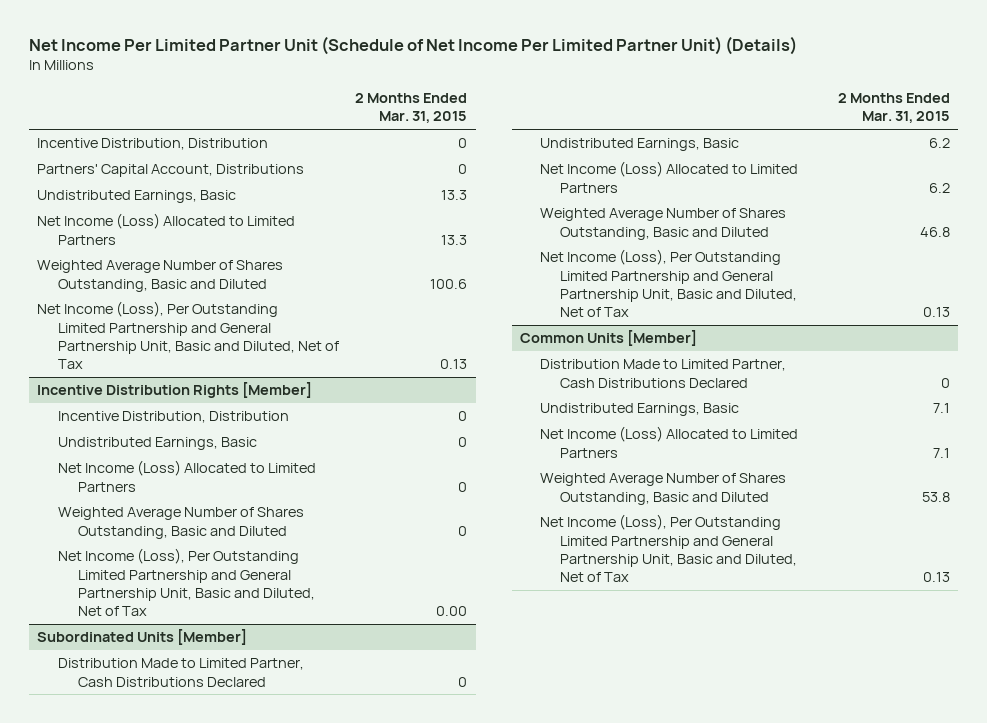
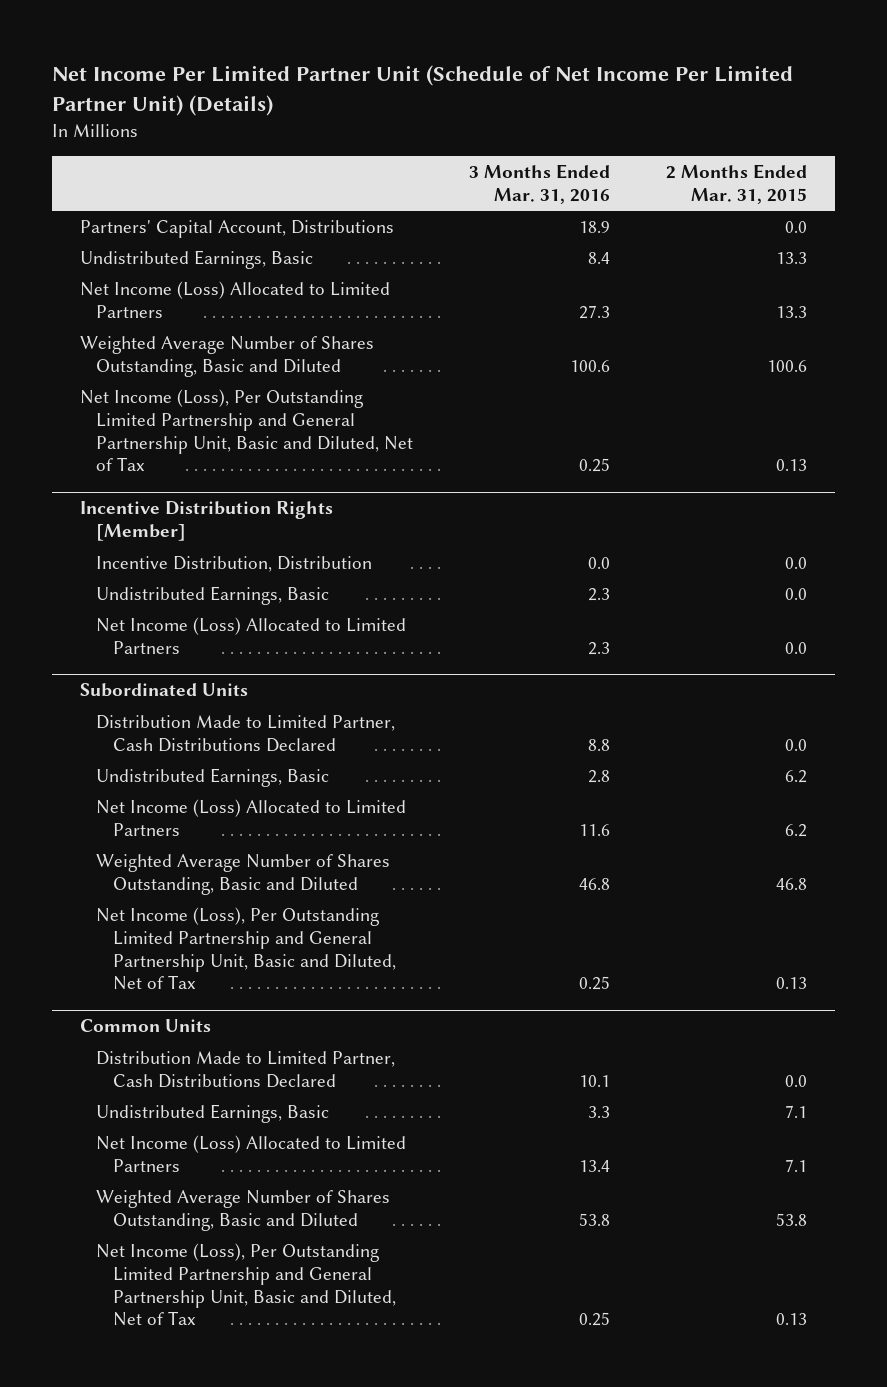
- | 2 Months Ended Mar. 31, 2015
+ | 3 Months Ended Mar. 31, 2016 | 2 Months Ended Mar. 31, 2015
- Incentive Distribution, Distribution | 0
- Partners' Capital Account, Distributions | 0
+ Partners' Capital Account, Distributions | 18.9 | 0.0
@ Incentive Distribution Rights [Member]
- Incentive Distribution, Distribution | 0
- Undistributed Earnings, Basic | 0
- Net Income (Loss) Allocated to Limited Partners | 0
- Weighted Average Number of Shares Outstanding, Basic and Diluted | 0
- Net Income (Loss), Per Outstanding Limited Partnership and General Partnership Unit, Basic and Diluted, Net of Tax | 0.00
- Subordinated Units [Member]
- Distribution Made to Limited Partner, Cash Distributions Declared | 0
@ Incentive Distribution Rights [Member]
+ Incentive Distribution, Distribution | 0.0 | 0.0
+ Undistributed Earnings, Basic | 2.3 | 0.0
+ Net Income (Loss) Allocated to Limited Partners | 2.3 | 0.0
+ Subordinated Units
+ Distribution Made to Limited Partner, Cash Distributions Declared | 8.8 | 0.0
- Common Units [Member]
- Distribution Made to Limited Partner, Cash Distributions Declared | 0
+ Common Units
+ Distribution Made to Limited Partner, Cash Distributions Declared | 10.1 | 0.0

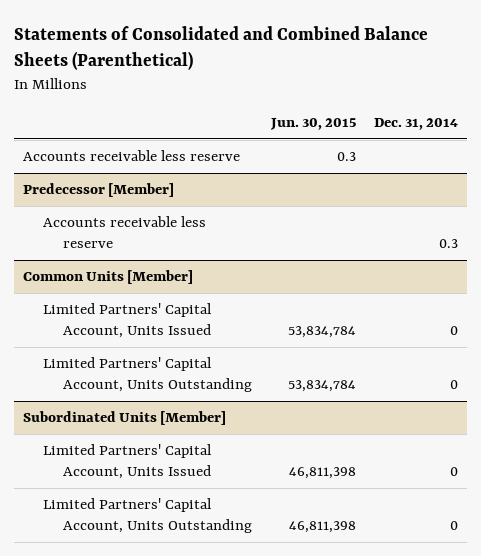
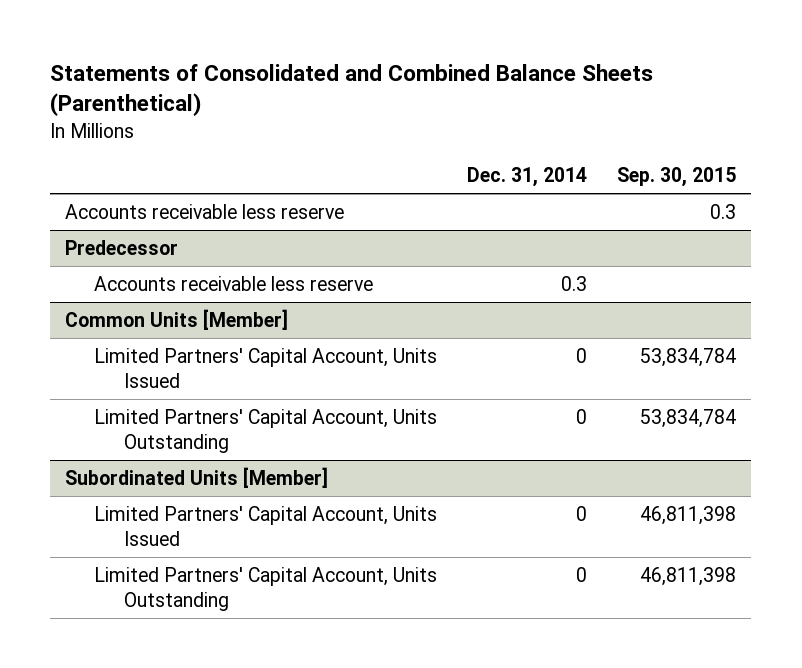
- | Jun. 30, 2015 | Dec. 31, 2014
+ | Dec. 31, 2014 | Sep. 30, 2015
- Predecessor [Member]
+ Predecessor

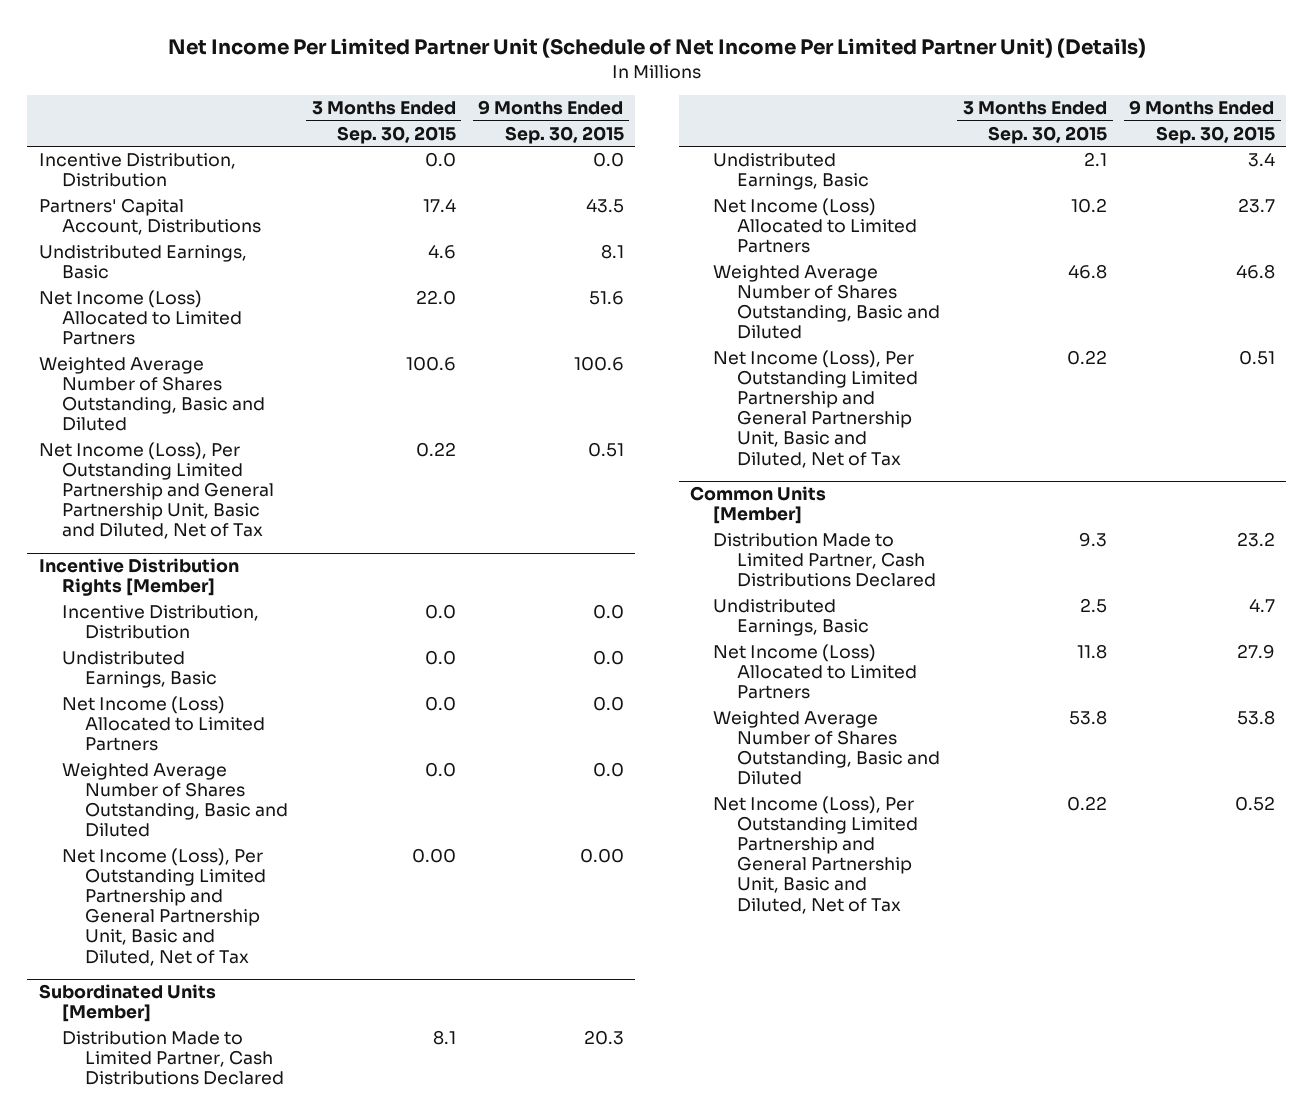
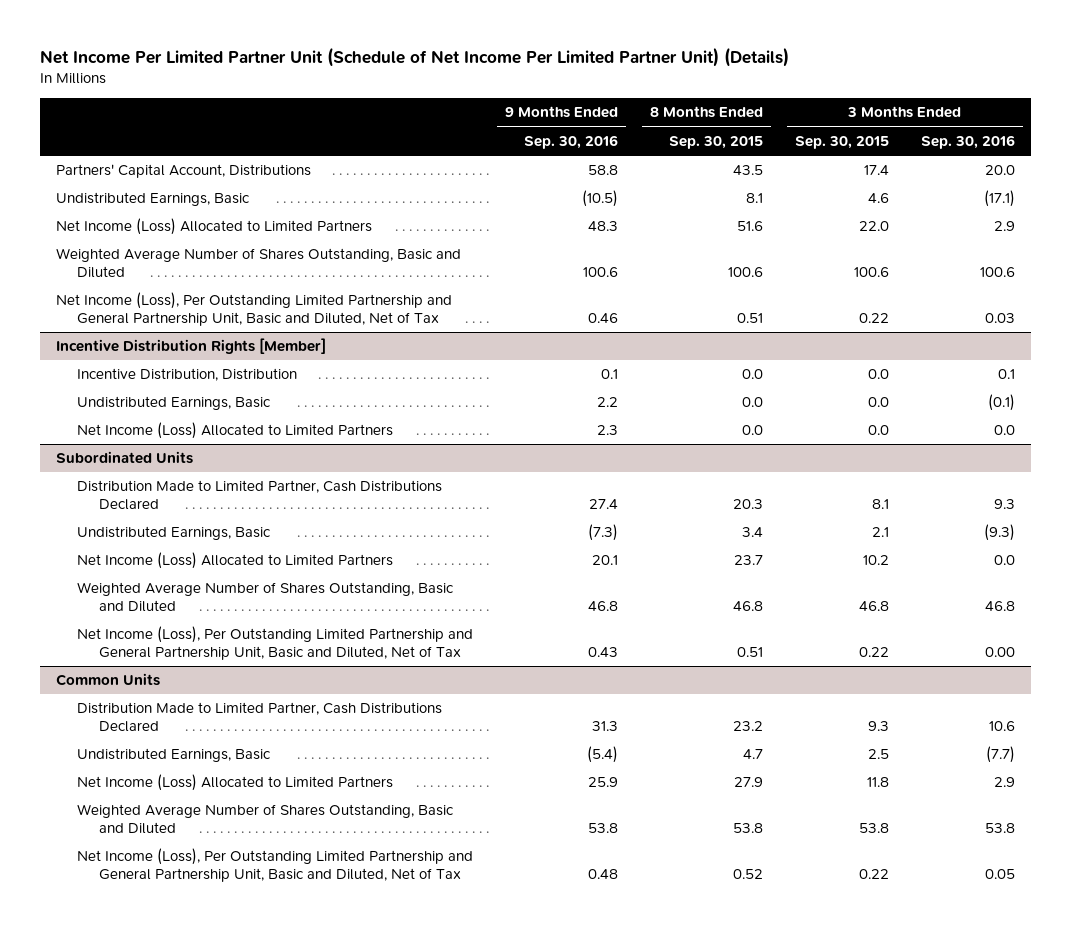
- | 3 Months Ended Sep. 30, 2015 | 9 Months Ended Sep. 30, 2015
+ | 9 Months Ended Sep. 30, 2016 | 8 Months Ended Sep. 30, 2015 | 3 Months Ended Sep. 30, 2015 | 3 Months Ended Sep. 30, 2016
- Incentive Distribution, Distribution | 0.0 | 0.0
@ Incentive Distribution Rights [Member]
- Weighted Average Number of Shares Outstanding, Basic and Diluted | 0.0 | 0.0
- Net Income (Loss), Per Outstanding Limited Partnership and General Partnership Unit, Basic and Diluted, Net of Tax | 0.00 | 0.00
- Subordinated Units [Member]
+ Subordinated Units
- Common Units [Member]
+ Common Units

